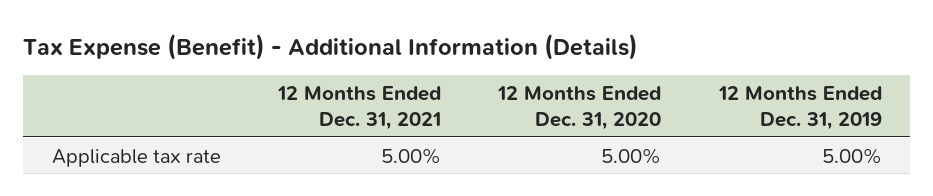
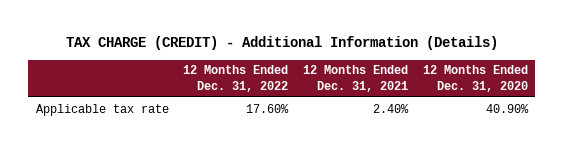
- Tax Expense (Benefit) - Additional Information (Details)
+ TAX CHARGE (CREDIT) - Additional Information (Details)
- | 12 Months Ended Dec. 31, 2021 | 12 Months Ended Dec. 31, 2020 | 12 Months Ended Dec. 31, 2019
+ | 12 Months Ended Dec. 31, 2022 | 12 Months Ended Dec. 31, 2021 | 12 Months Ended Dec. 31, 2020
- Applicable tax rate | 5.00% | 5.00% | 5.00%
+ Applicable tax rate | 17.60% | 2.40% | 40.90%

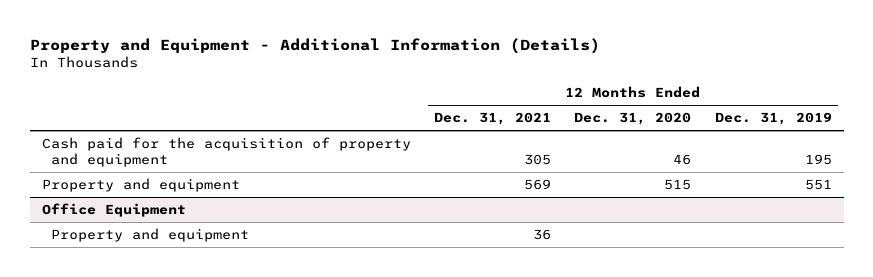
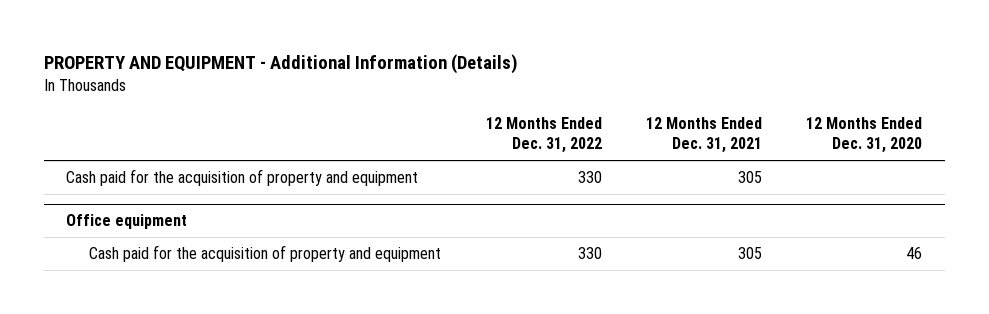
- Property and Equipment - Additional Information (Details)
+ PROPERTY AND EQUIPMENT - Additional Information (Details)
- | 12 Months Ended Dec. 31, 2021 | 12 Months Ended Dec. 31, 2020 | 12 Months Ended Dec. 31, 2019
+ | 12 Months Ended Dec. 31, 2022 | 12 Months Ended Dec. 31, 2021 | 12 Months Ended Dec. 31, 2020
+ Cash paid for the acquisition of property and equipment | 330 | 305 |
+ Office equipment
- Property and equipment | 569 | 515 | 551
- Office Equipment
- Property and equipment | 36 | |

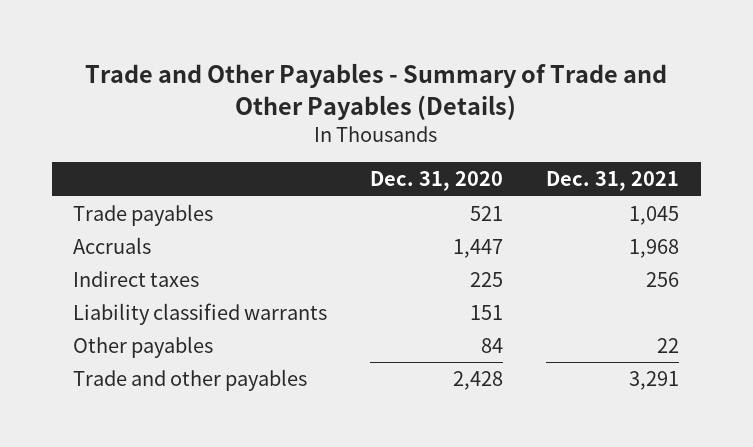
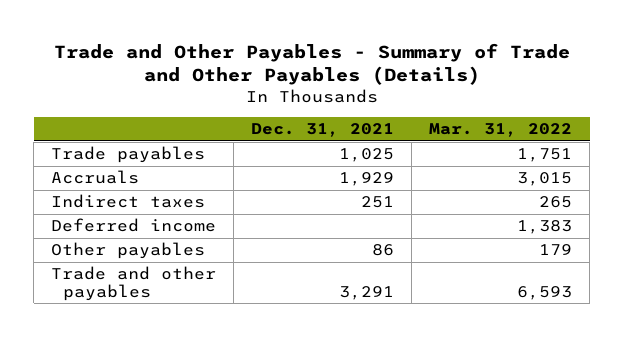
- | Dec. 31, 2020 | Dec. 31, 2021
+ | Dec. 31, 2021 | Mar. 31, 2022
- Trade payables | 521 | 1,045
- Accruals | 1,447 | 1,968
- Indirect taxes | 225 | 256
- Liability classified warrants | 151 |
- Other payables | 84 | 22
+ Trade payables | 1,025 | 1,751
+ Accruals | 1,929 | 3,015
+ Indirect taxes | 251 | 265
+ Deferred income | | 1,383
+ Other payables | 86 | 179

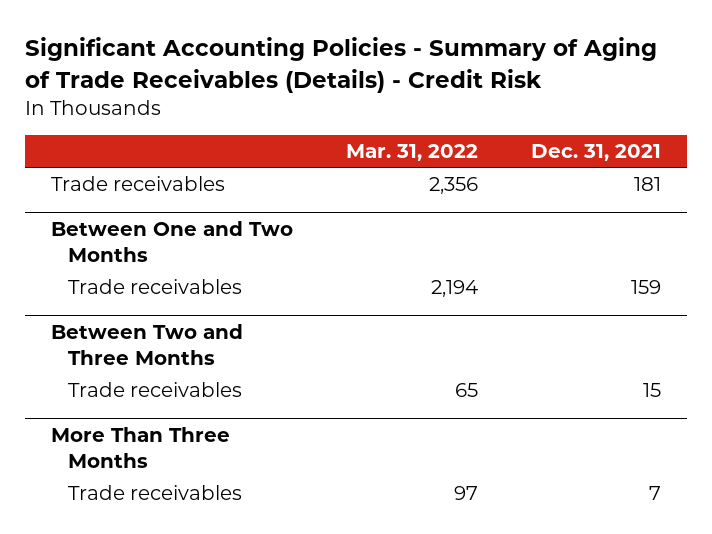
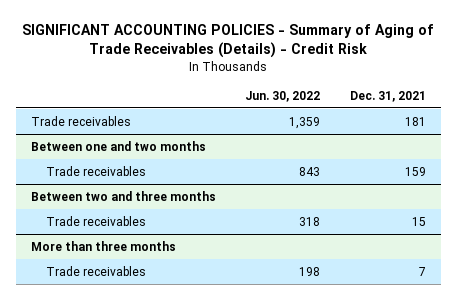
- Significant Accounting Policies - Summary of Aging of Trade Receivables (Details) - Credit Risk
+ SIGNIFICANT ACCOUNTING POLICIES - Summary of Aging of Trade Receivables (Details) - Credit Risk
- | Mar. 31, 2022 | Dec. 31, 2021
+ | Jun. 30, 2022 | Dec. 31, 2021
- Between One and Two Months
+ Between one and two months
- Between Two and Three Months
+ Between two and three months
- More Than Three Months
+ More than three months

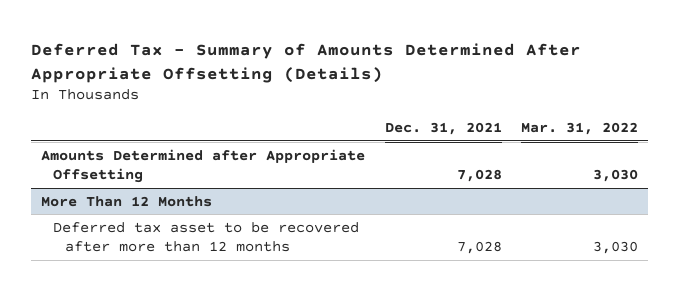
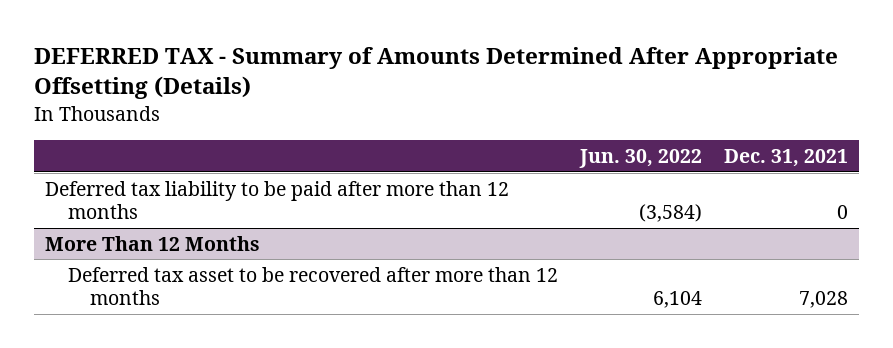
- Deferred Tax - Summary of Amounts Determined After Appropriate Offsetting (Details)
+ DEFERRED TAX - Summary of Amounts Determined After Appropriate Offsetting (Details)
- | Dec. 31, 2021 | Mar. 31, 2022
+ | Jun. 30, 2022 | Dec. 31, 2021
- Amounts Determined after Appropriate Offsetting | 7,028 | 3,030
+ Deferred tax liability to be paid after more than 12 months | (3,584) | 0

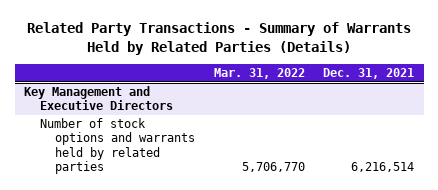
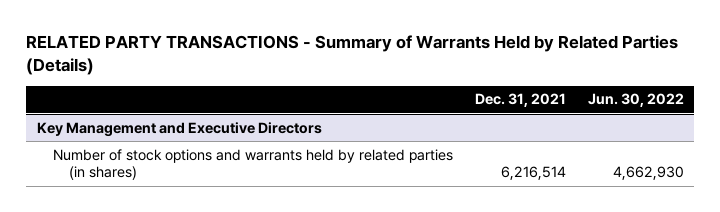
- Related Party Transactions - Summary of Warrants Held by Related Parties (Details)
+ RELATED PARTY TRANSACTIONS - Summary of Warrants Held by Related Parties (Details)
- | Mar. 31, 2022 | Dec. 31, 2021
+ | Dec. 31, 2021 | Jun. 30, 2022
@ Key Management and Executive Directors
- Number of stock options and warrants held by related parties | 5,706,770 | 6,216,514
+ Number of stock options and warrants held by related parties (in shares) | 6,216,514 | 4,662,930

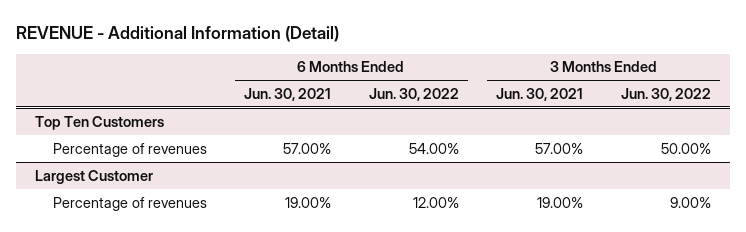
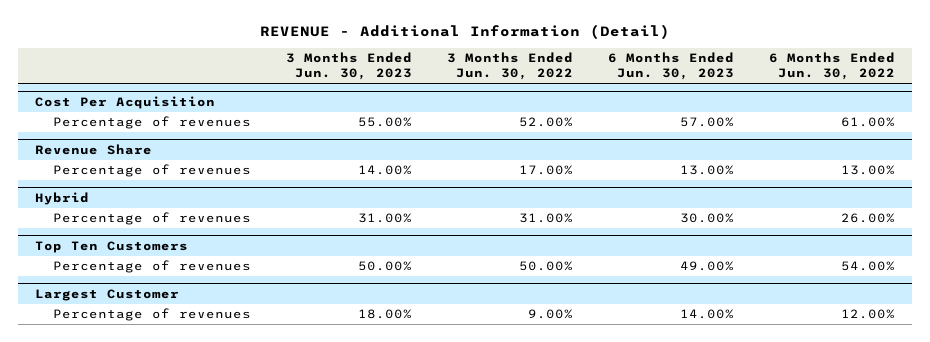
- | 6 Months Ended Jun. 30, 2021 | 6 Months Ended Jun. 30, 2022 | 3 Months Ended Jun. 30, 2021 | 3 Months Ended Jun. 30, 2022
+ | 3 Months Ended Jun. 30, 2023 | 3 Months Ended Jun. 30, 2022 | 6 Months Ended Jun. 30, 2023 | 6 Months Ended Jun. 30, 2022
+ Cost Per Acquisition
+ Percentage of revenues | 55.00% | 52.00% | 57.00% | 61.00%
+ Revenue Share
+ Percentage of revenues | 14.00% | 17.00% | 13.00% | 13.00%
+ Hybrid
+ Percentage of revenues | 31.00% | 31.00% | 30.00% | 26.00%

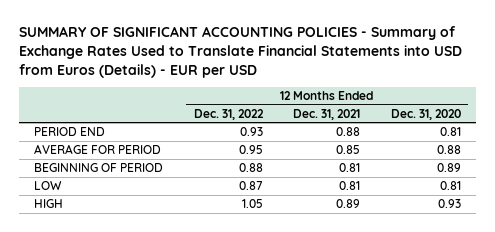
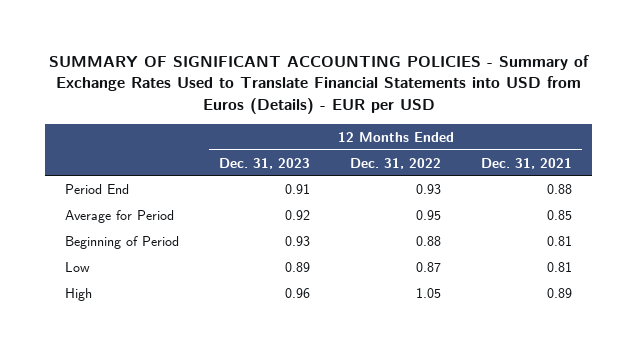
- | 12 Months Ended Dec. 31, 2022 | 12 Months Ended Dec. 31, 2021 | 12 Months Ended Dec. 31, 2020
+ | 12 Months Ended Dec. 31, 2023 | 12 Months Ended Dec. 31, 2022 | 12 Months Ended Dec. 31, 2021
- PERIOD END | 0.93 | 0.88 | 0.81
- AVERAGE FOR PERIOD | 0.95 | 0.85 | 0.88
- BEGINNING OF PERIOD | 0.88 | 0.81 | 0.89
- LOW | 0.87 | 0.81 | 0.81
- HIGH | 1.05 | 0.89 | 0.93
+ Period End | 0.91 | 0.93 | 0.88
+ Average for Period | 0.92 | 0.95 | 0.85
+ Beginning of Period | 0.93 | 0.88 | 0.81
+ Low | 0.89 | 0.87 | 0.81
+ High | 0.96 | 1.05 | 0.89

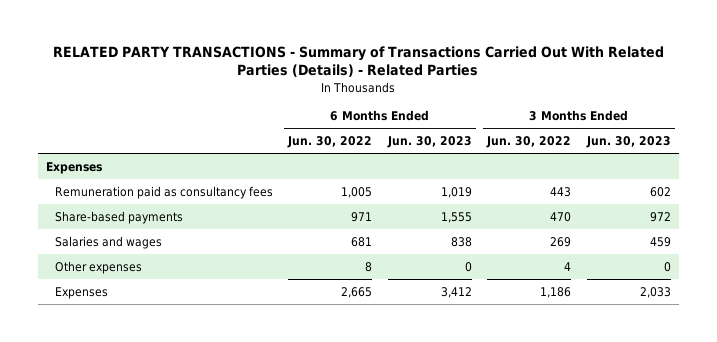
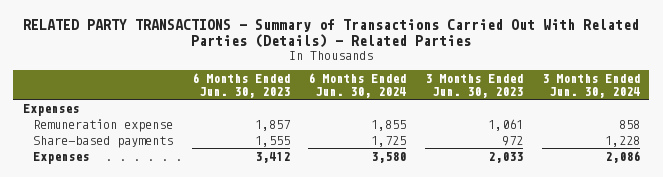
- | 6 Months Ended Jun. 30, 2022 | 6 Months Ended Jun. 30, 2023 | 3 Months Ended Jun. 30, 2022 | 3 Months Ended Jun. 30, 2023
+ | 6 Months Ended Jun. 30, 2023 | 6 Months Ended Jun. 30, 2024 | 3 Months Ended Jun. 30, 2023 | 3 Months Ended Jun. 30, 2024
- Remuneration paid as consultancy fees | 1,005 | 1,019 | 443 | 602
+ Remuneration expense | 1,857 | 1,855 | 1,061 | 858
- Salaries and wages | 681 | 838 | 269 | 459
- Other expenses | 8 | 0 | 4 | 0

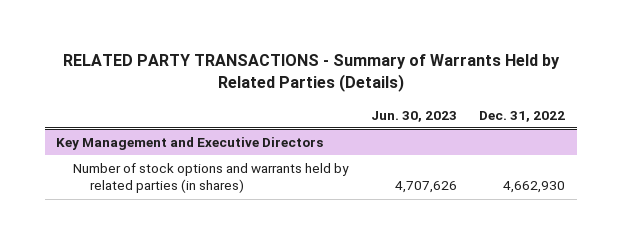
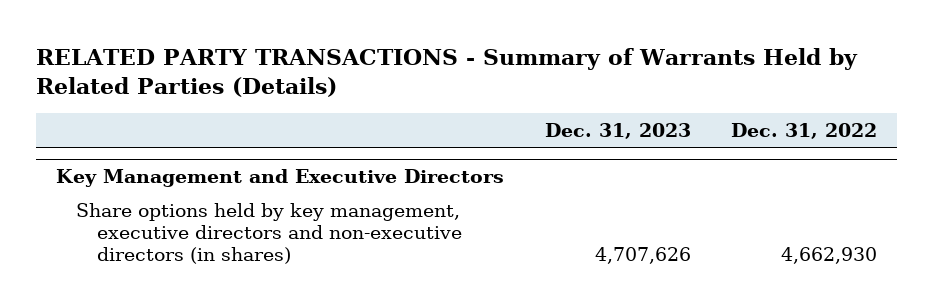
- | Jun. 30, 2023 | Dec. 31, 2022
+ | Dec. 31, 2023 | Dec. 31, 2022
@ Key Management and Executive Directors
- Number of stock options and warrants held by related parties (in shares) | 4,707,626 | 4,662,930
+ Share options held by key management, executive directors and non-executive directors (in shares) | 4,707,626 | 4,662,930

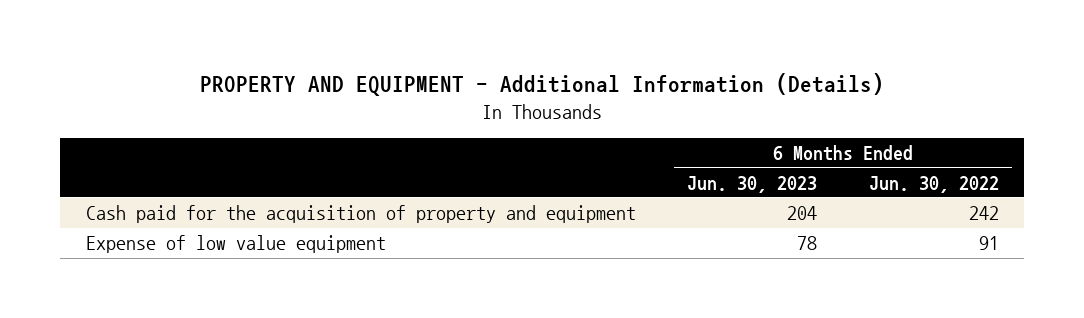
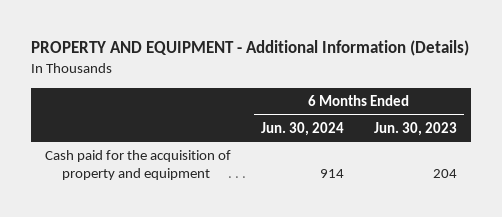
- | 6 Months Ended Jun. 30, 2023 | 6 Months Ended Jun. 30, 2022
+ | 6 Months Ended Jun. 30, 2024 | 6 Months Ended Jun. 30, 2023
- Expense of low value equipment | 78 | 91

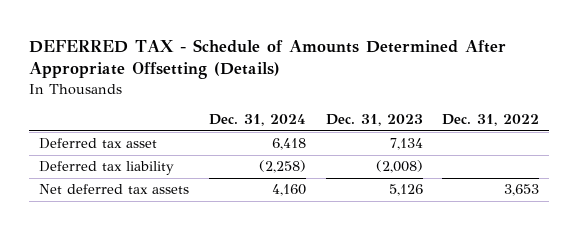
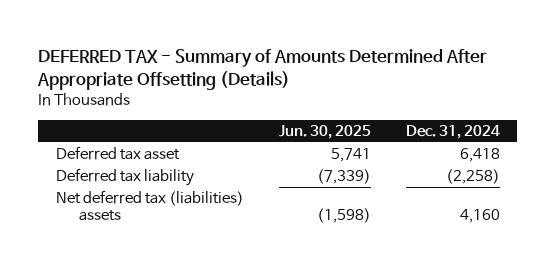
- DEFERRED TAX - Schedule of Amounts Determined After Appropriate Offsetting (Details)
+ DEFERRED TAX - Summary of Amounts Determined After Appropriate Offsetting (Details)
- | Dec. 31, 2024 | Dec. 31, 2023 | Dec. 31, 2022
+ | Jun. 30, 2025 | Dec. 31, 2024
- Net deferred tax assets | 4,160 | 5,126 | 3,653
+ Net deferred tax (liabilities) assets | (1,598) | 4,160

